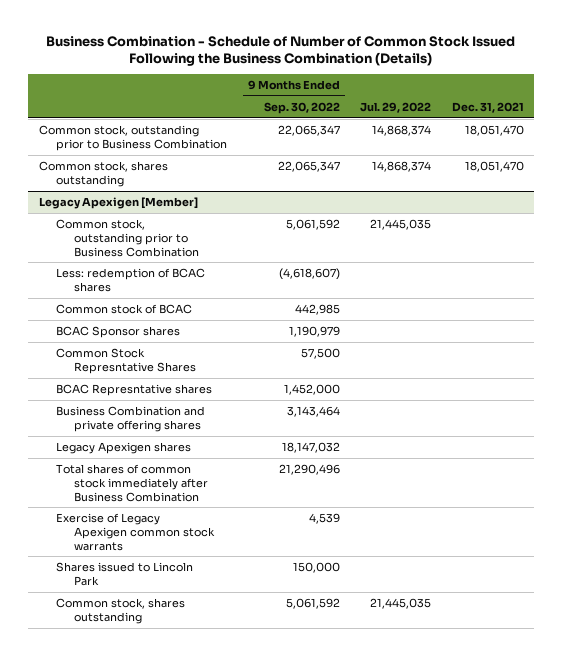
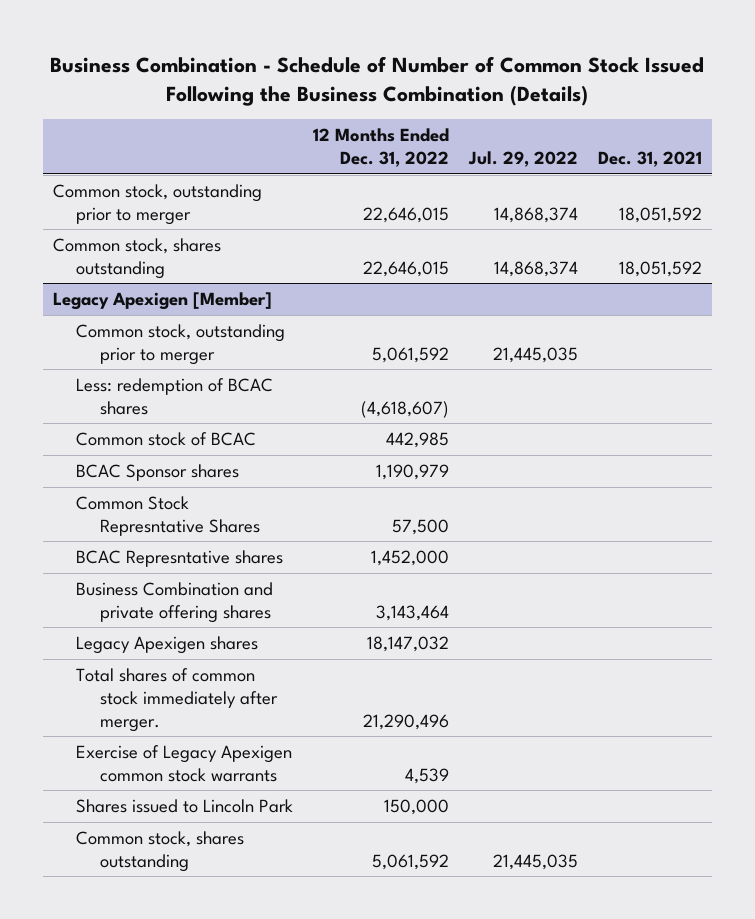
- | 9 Months Ended Sep. 30, 2022 | Jul. 29, 2022 | Dec. 31, 2021
+ | 12 Months Ended Dec. 31, 2022 | Jul. 29, 2022 | Dec. 31, 2021
- Common stock, outstanding prior to Business Combination | 22,065,347 | 14,868,374 | 18,051,470
- Common stock, shares outstanding | 22,065,347 | 14,868,374 | 18,051,470
+ Common stock, outstanding prior to merger | 22,646,015 | 14,868,374 | 18,051,592
+ Common stock, shares outstanding | 22,646,015 | 14,868,374 | 18,051,592
@ Legacy Apexigen [Member]
- Common stock, outstanding prior to Business Combination | 5,061,592 | 21,445,035 |
+ Common stock, outstanding prior to merger | 5,061,592 | 21,445,035 |
- Total shares of common stock immediately after Business Combination | 21,290,496 | |
+ Total shares of common stock immediately after merger. | 21,290,496 | |

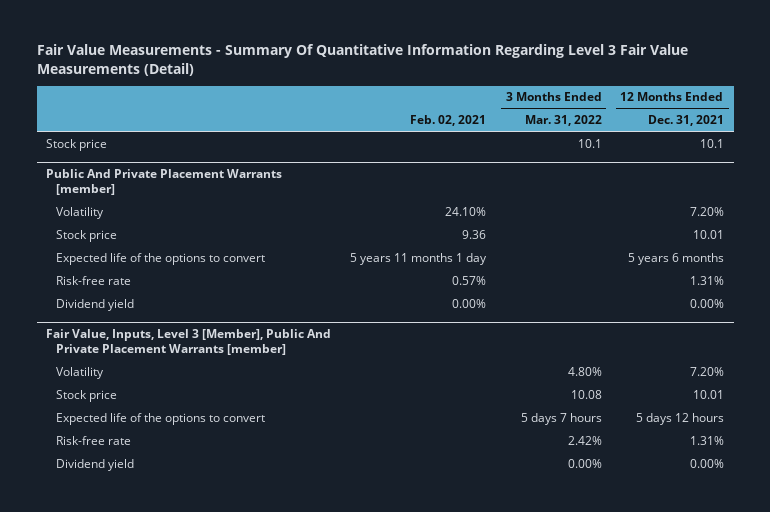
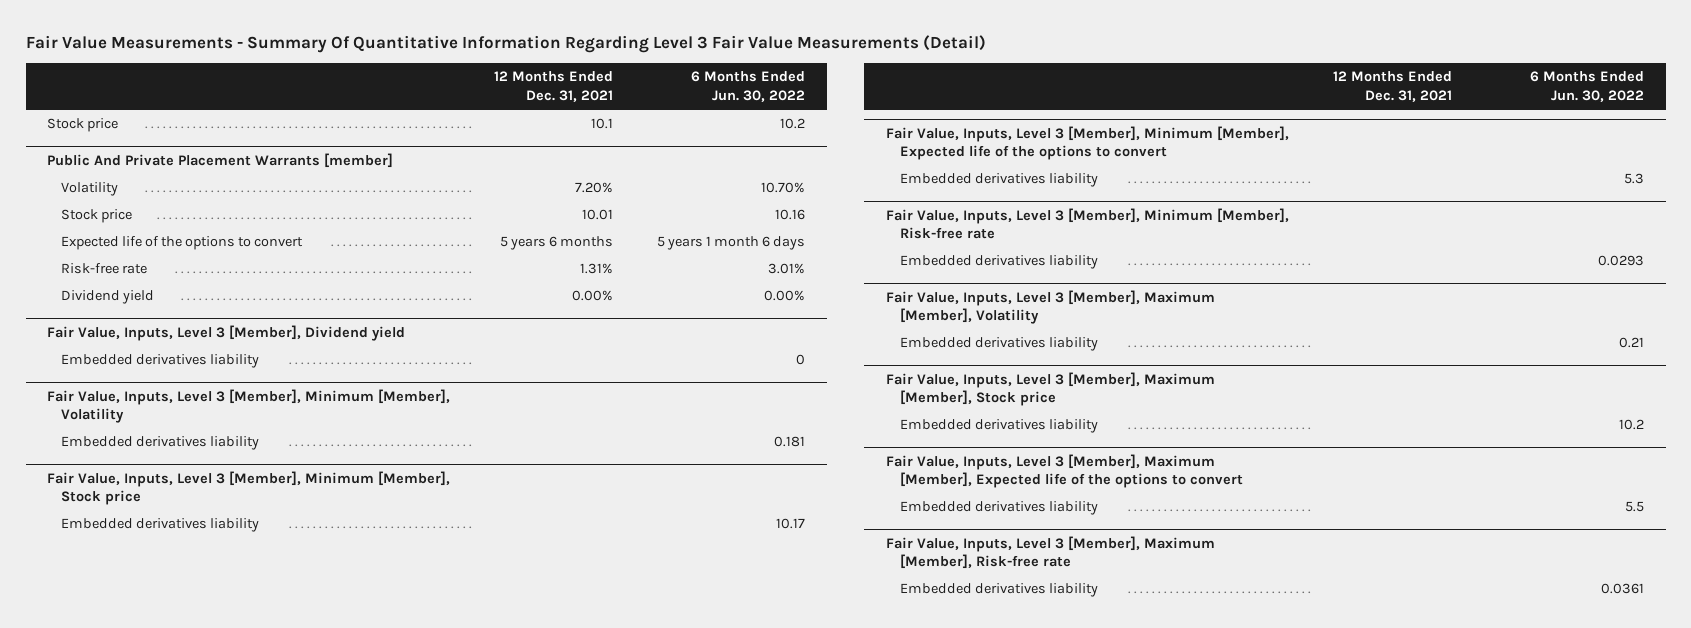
- | Feb. 02, 2021 | 3 Months Ended Mar. 31, 2022 | 12 Months Ended Dec. 31, 2021
+ | 12 Months Ended Dec. 31, 2021 | 6 Months Ended Jun. 30, 2022
- Fair Value, Inputs, Level 3 [Member], Public And Private Placement Warrants [member]
- Volatility | | 4.80% | 7.20%
- Stock price | | 10.08 | 10.01
- Expected life of the options to convert | | 5 days 7 hours | 5 days 12 hours
- Risk-free rate | | 2.42% | 1.31%
- Dividend yield | | 0.00% | 0.00%
+ Fair Value, Inputs, Level 3 [Member], Dividend yield
+ Embedded derivatives liability | | 0
+ Fair Value, Inputs, Level 3 [Member], Minimum [Member], Volatility
+ Embedded derivatives liability | | 0.181
+ Fair Value, Inputs, Level 3 [Member], Minimum [Member], Stock price
+ Embedded derivatives liability | | 10.17
+ Fair Value, Inputs, Level 3 [Member], Minimum [Member], Expected life of the options to convert
+ Embedded derivatives liability | | 5.3
+ Fair Value, Inputs, Level 3 [Member], Minimum [Member], Risk-free rate
+ Embedded derivatives liability | | 0.0293
+ Fair Value, Inputs, Level 3 [Member], Maximum [Member], Volatility
+ Embedded derivatives liability | | 0.21
+ Fair Value, Inputs, Level 3 [Member], Maximum [Member], Stock price
+ Embedded derivatives liability | | 10.2
+ Fair Value, Inputs, Level 3 [Member], Maximum [Member], Expected life of the options to convert
+ Embedded derivatives liability | | 5.5
+ Fair Value, Inputs, Level 3 [Member], Maximum [Member], Risk-free rate
+ Embedded derivatives liability | | 0.0361

